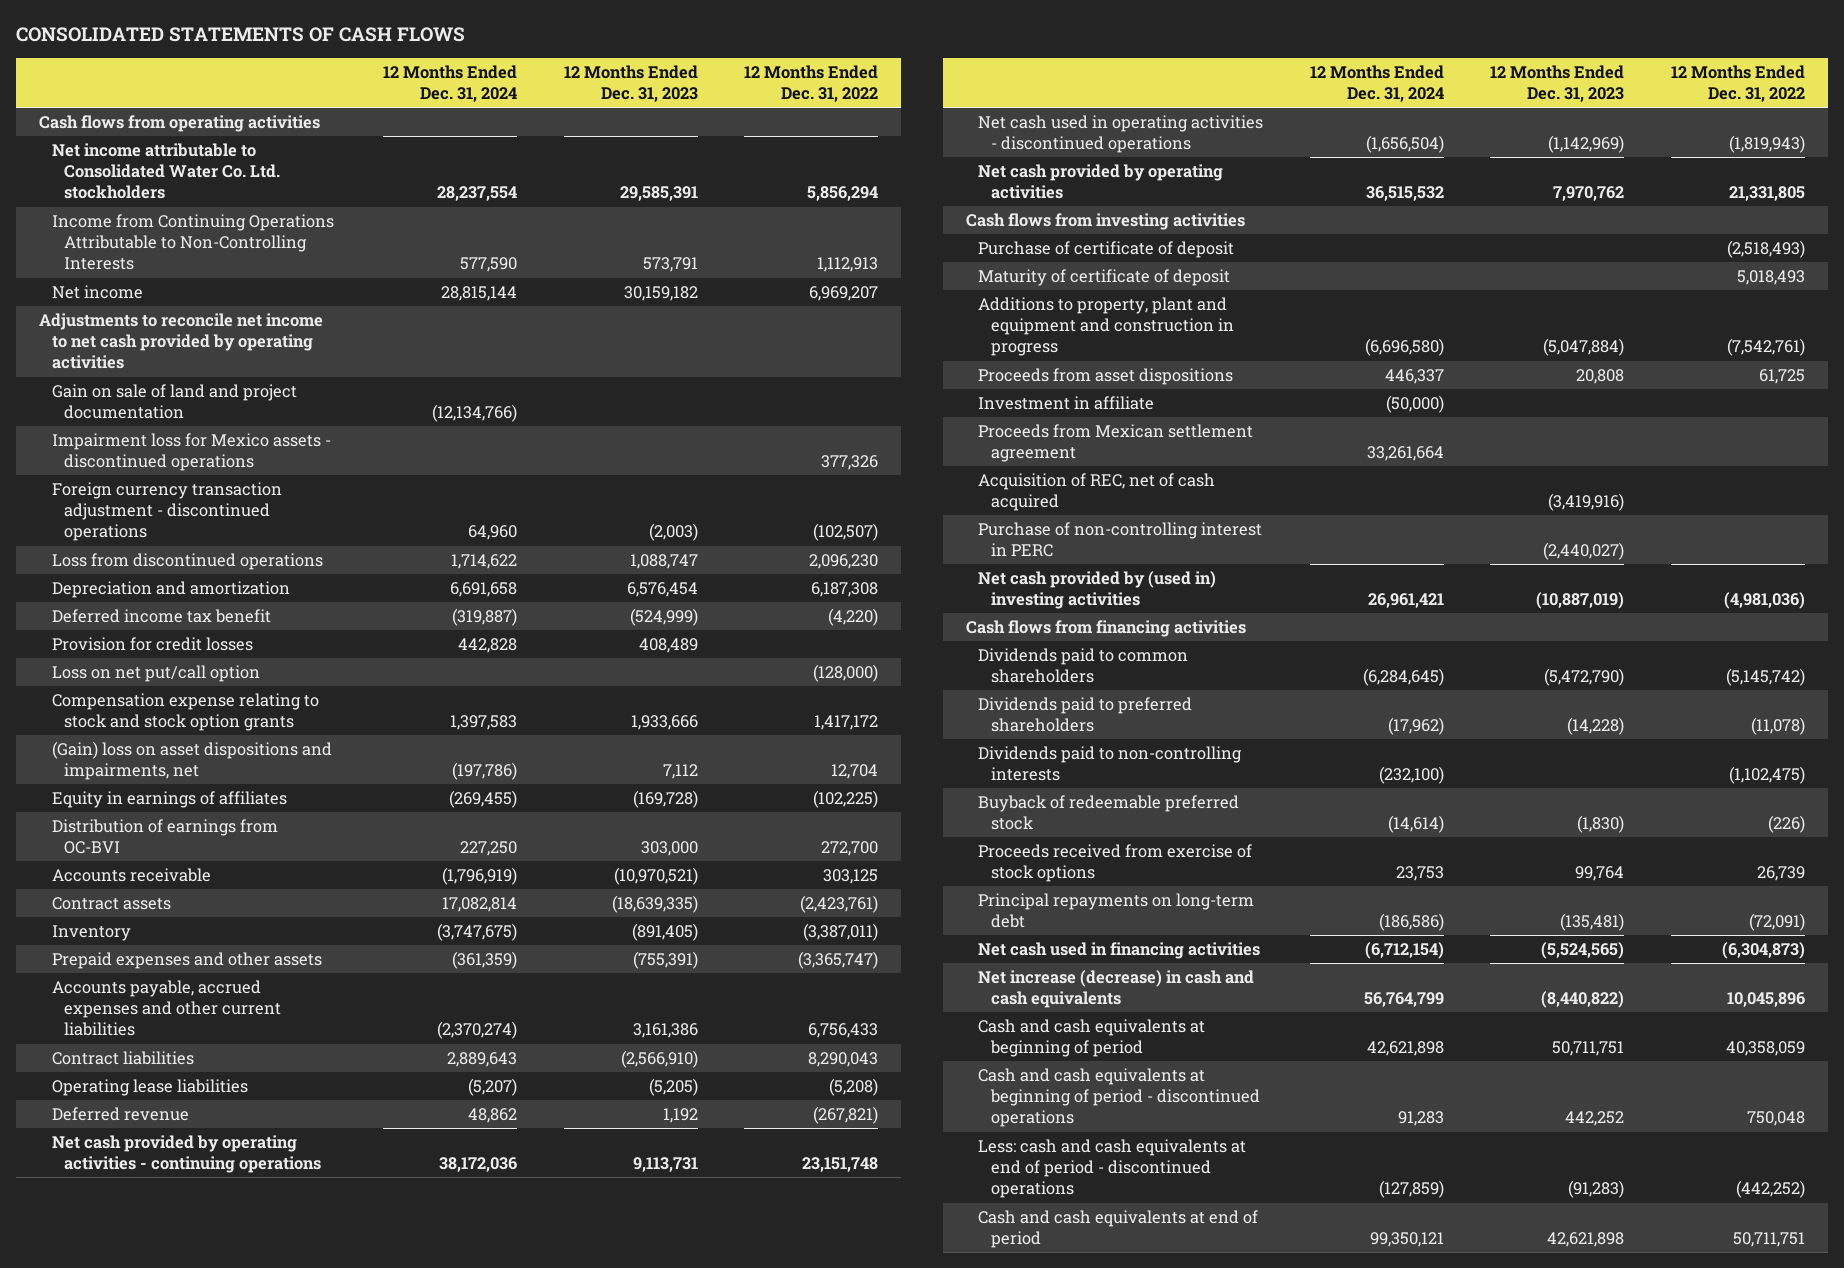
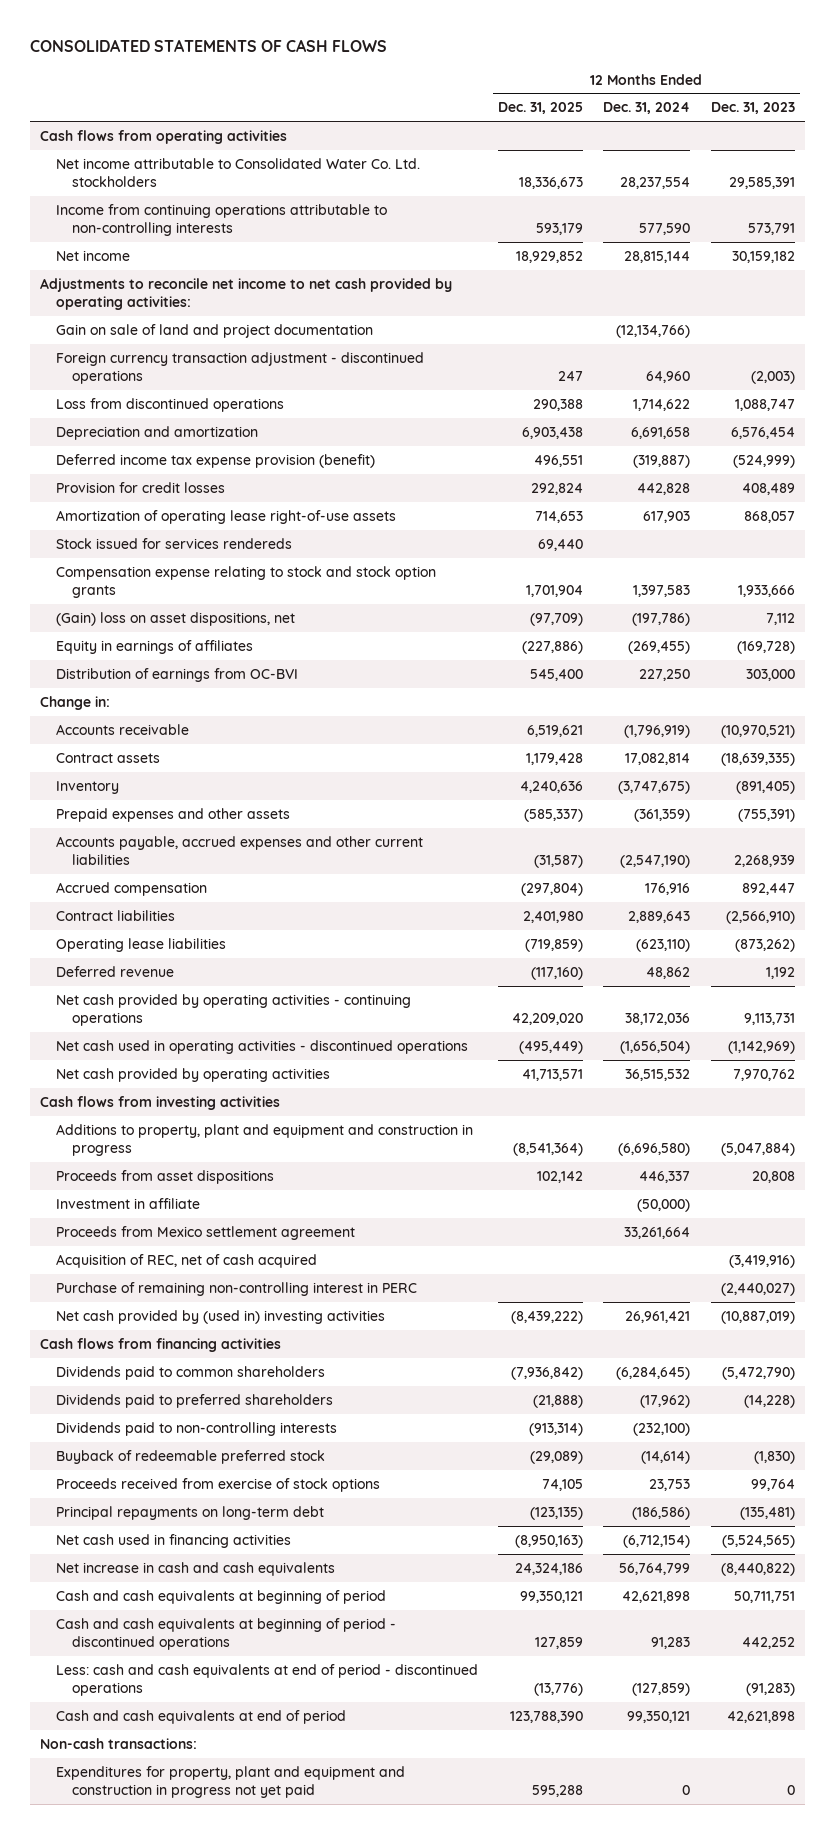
- | 12 Months Ended Dec. 31, 2024 | 12 Months Ended Dec. 31, 2023 | 12 Months Ended Dec. 31, 2022
+ | 12 Months Ended Dec. 31, 2025 | 12 Months Ended Dec. 31, 2024 | 12 Months Ended Dec. 31, 2023
- Income from Continuing Operations Attributable to Non-Controlling Interests | 577,590 | 573,791 | 1,112,913
+ Income from continuing operations attributable to non-controlling interests | 593,179 | 577,590 | 573,791
- Adjustments to reconcile net income to net cash provided by operating activities
+ Adjustments to reconcile net income to net cash provided by operating activities:
- Impairment loss for Mexico assets - discontinued operations | | | 377,326
- Deferred income tax benefit | (319,887) | (524,999) | (4,220)
+ Deferred income tax expense provision (benefit) | 496,551 | (319,887) | (524,999)
- Loss on net put/call option | | | (128,000)
+ Amortization of operating lease right-of-use assets | 714,653 | 617,903 | 868,057
+ Stock issued for services rendereds | 69,440 | |
- (Gain) loss on asset dispositions and impairments, net | (197,786) | 7,112 | 12,704
+ (Gain) loss on asset dispositions, net | (97,709) | (197,786) | 7,112
+ Change in:
- Accounts payable, accrued expenses and other current liabilities | (2,370,274) | 3,161,386 | 6,756,433
+ Accounts payable, accrued expenses and other current liabilities | (31,587) | (2,547,190) | 2,268,939
+ Accrued compensation | (297,804) | 176,916 | 892,447
- Operating lease liabilities | (5,207) | (5,205) | (5,208)
+ Operating lease liabilities | (719,859) | (623,110) | (873,262)
- Purchase of certificate of deposit | | | (2,518,493)
- Maturity of certificate of deposit | | | 5,018,493
- Proceeds from Mexican settlement agreement | 33,261,664 | |
+ Proceeds from Mexico settlement agreement | | 33,261,664 |
- Purchase of non-controlling interest in PERC | | (2,440,027) |
+ Purchase of remaining non-controlling interest in PERC | | | (2,440,027)
- Net increase (decrease) in cash and cash equivalents | 56,764,799 | (8,440,822) | 10,045,896
+ Net increase in cash and cash equivalents | 24,324,186 | 56,764,799 | (8,440,822)
+ Non-cash transactions:
+ Expenditures for property, plant and equipment and construction in progress not yet paid | 595,288 | 0 | 0

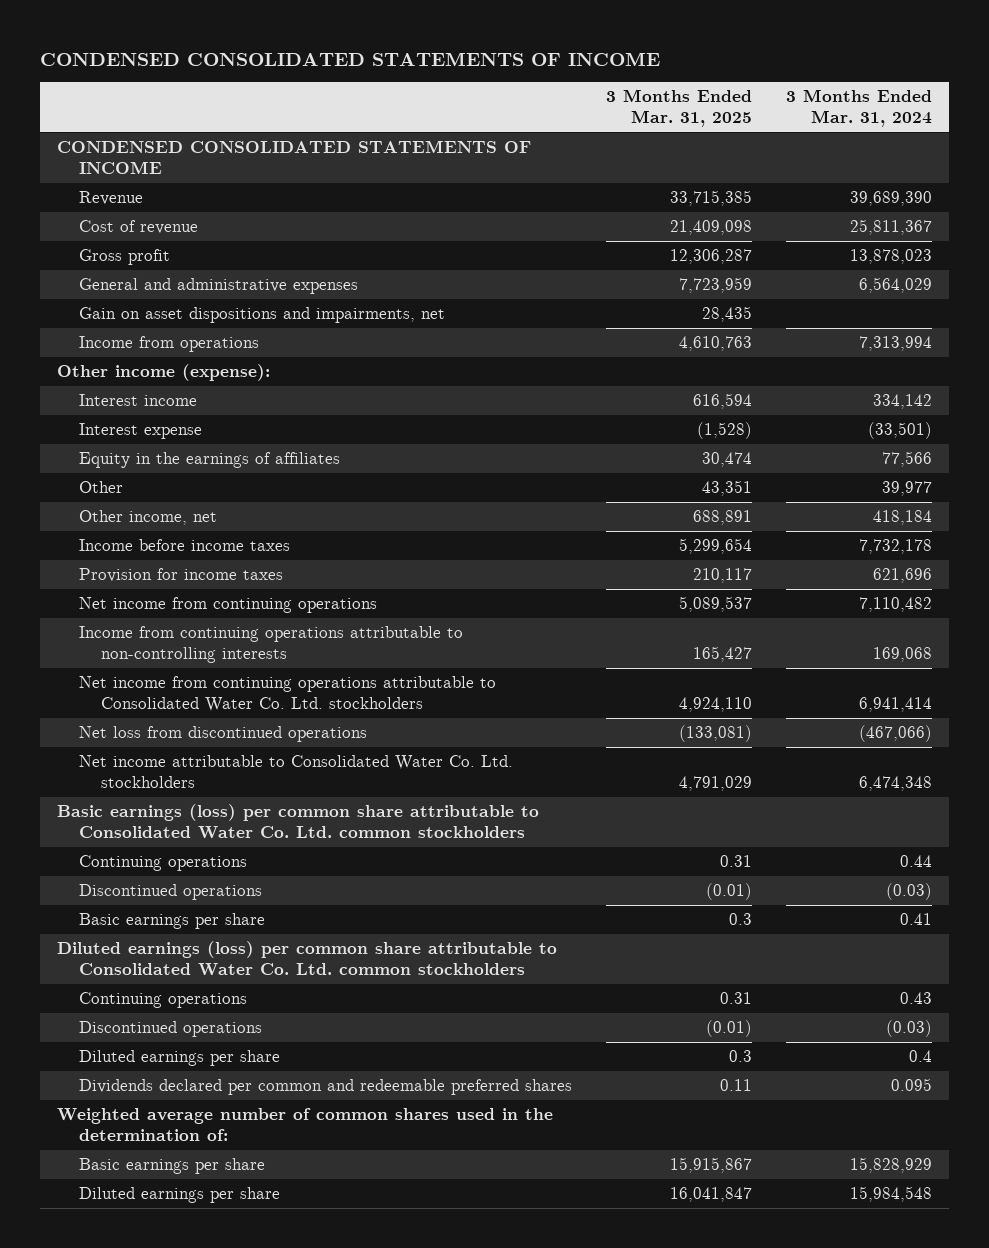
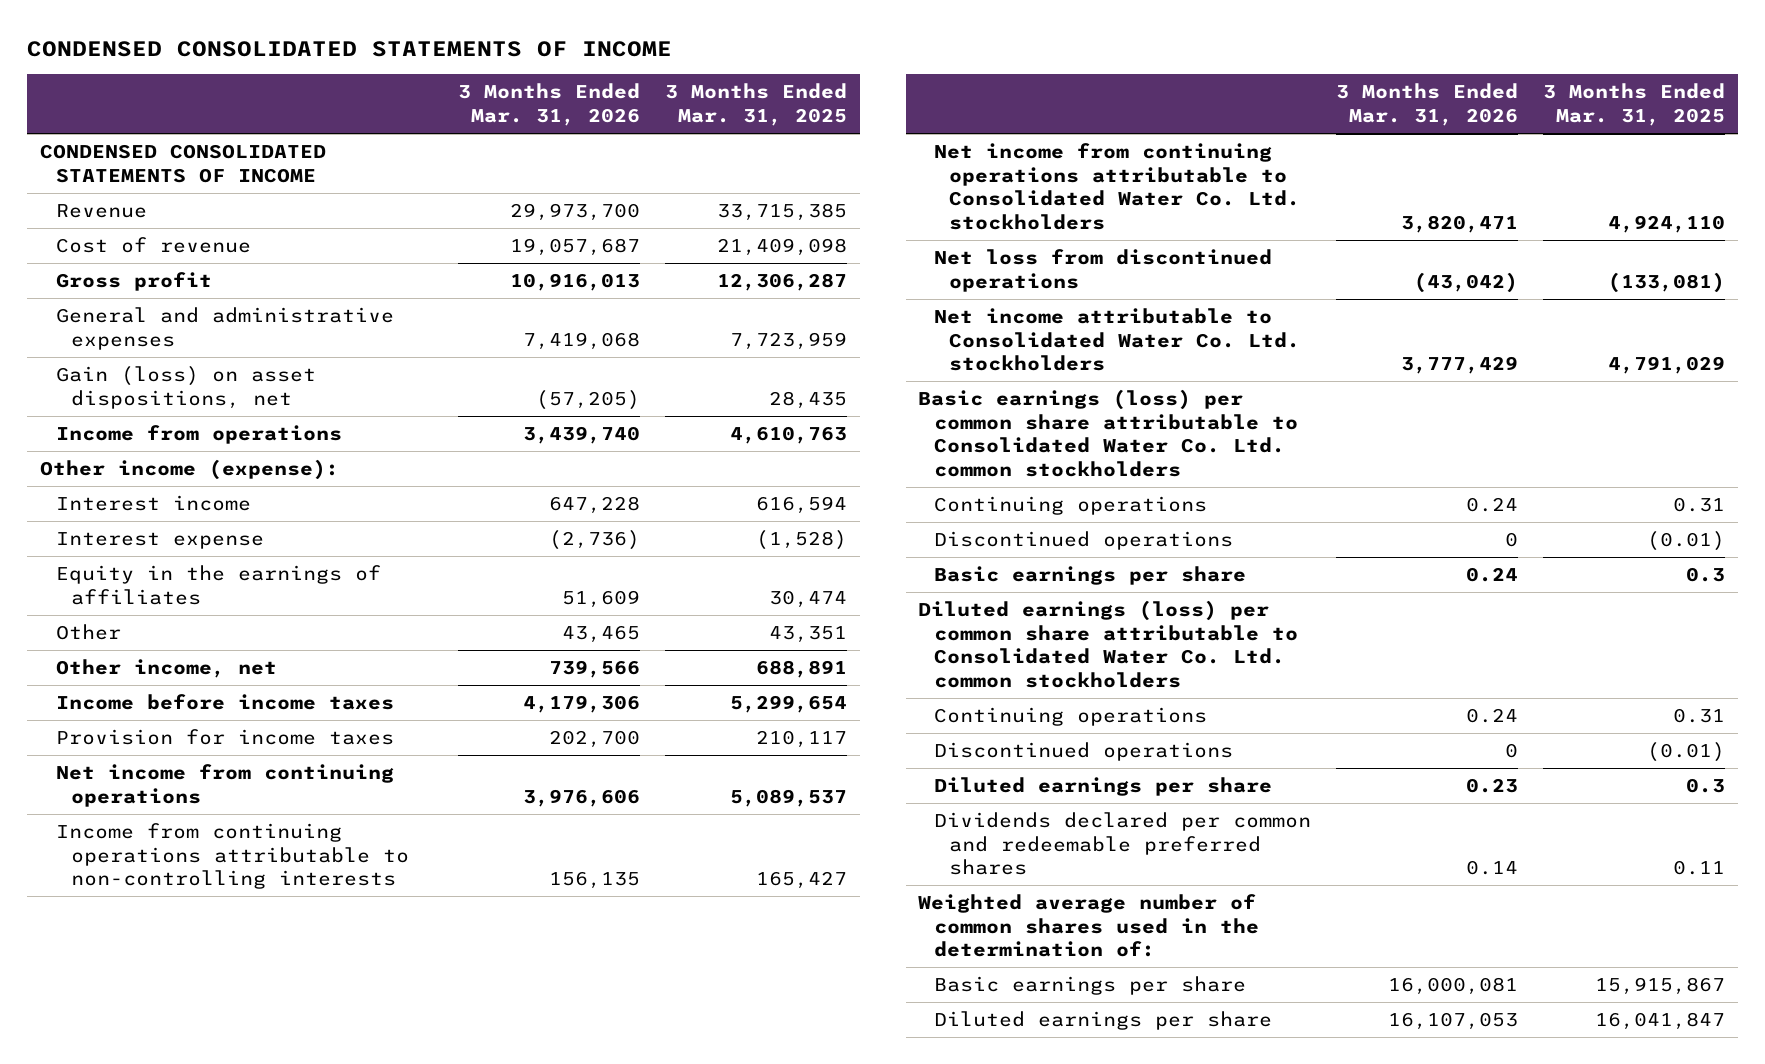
- | 3 Months Ended Mar. 31, 2025 | 3 Months Ended Mar. 31, 2024
+ | 3 Months Ended Mar. 31, 2026 | 3 Months Ended Mar. 31, 2025
- Gain on asset dispositions and impairments, net | 28,435 |
+ Gain (loss) on asset dispositions, net | (57,205) | 28,435

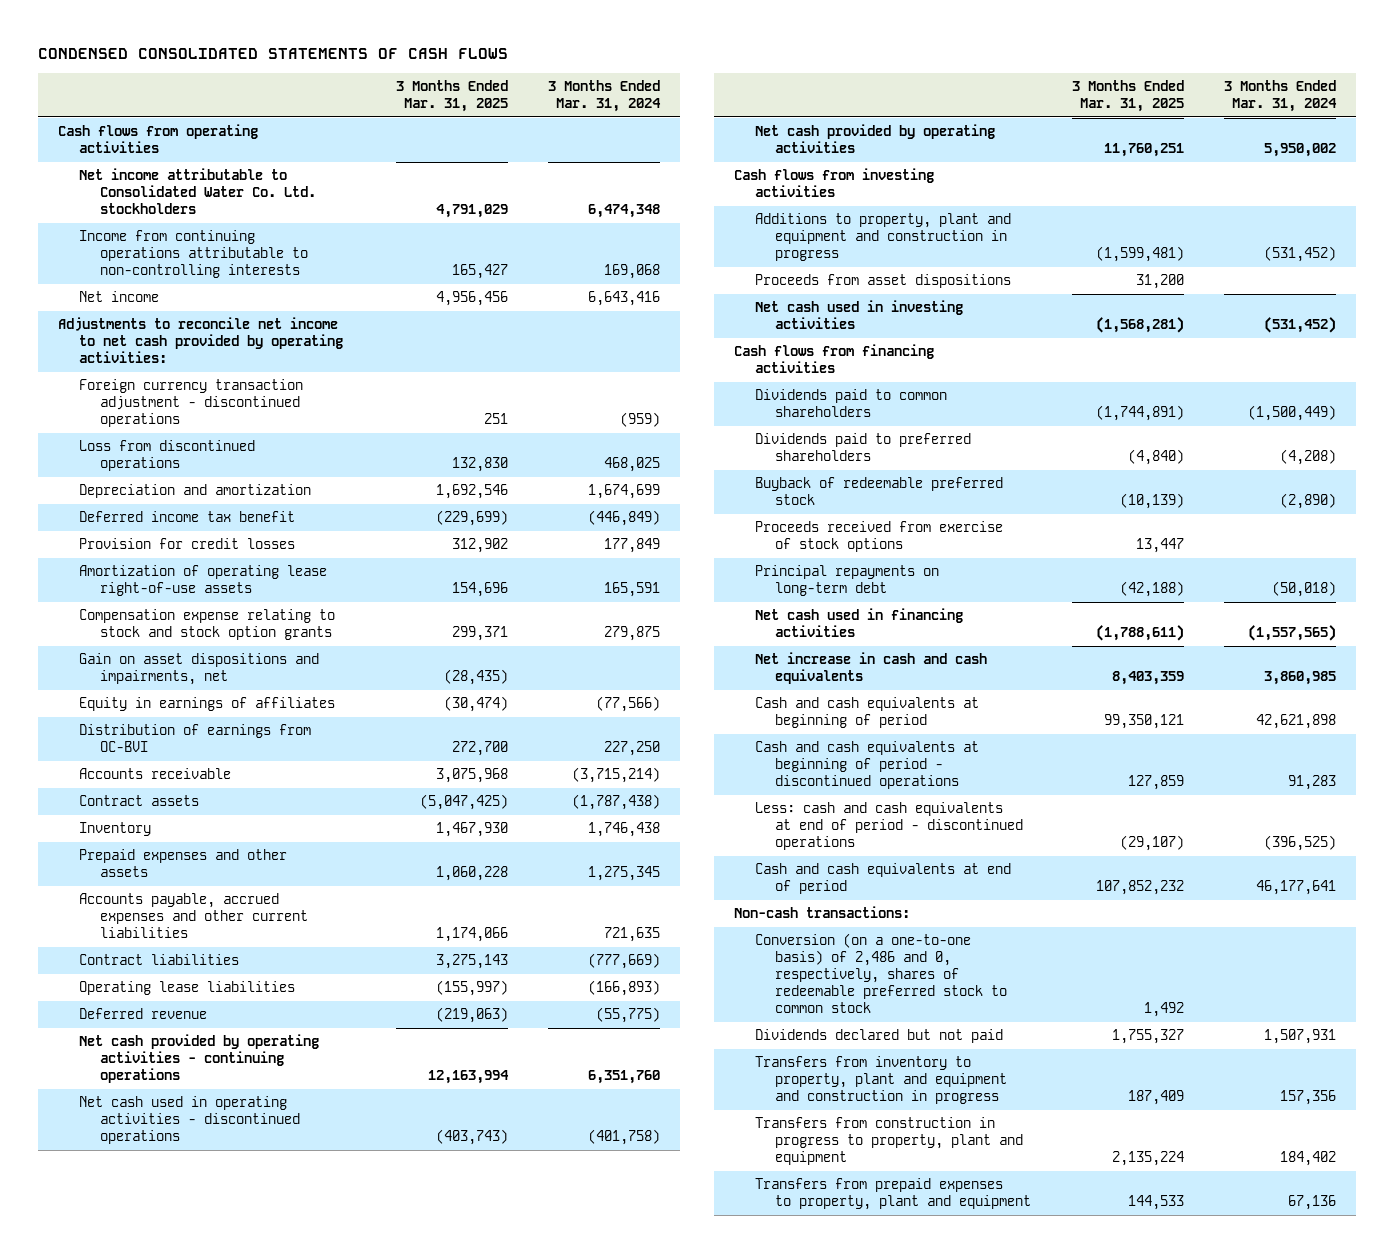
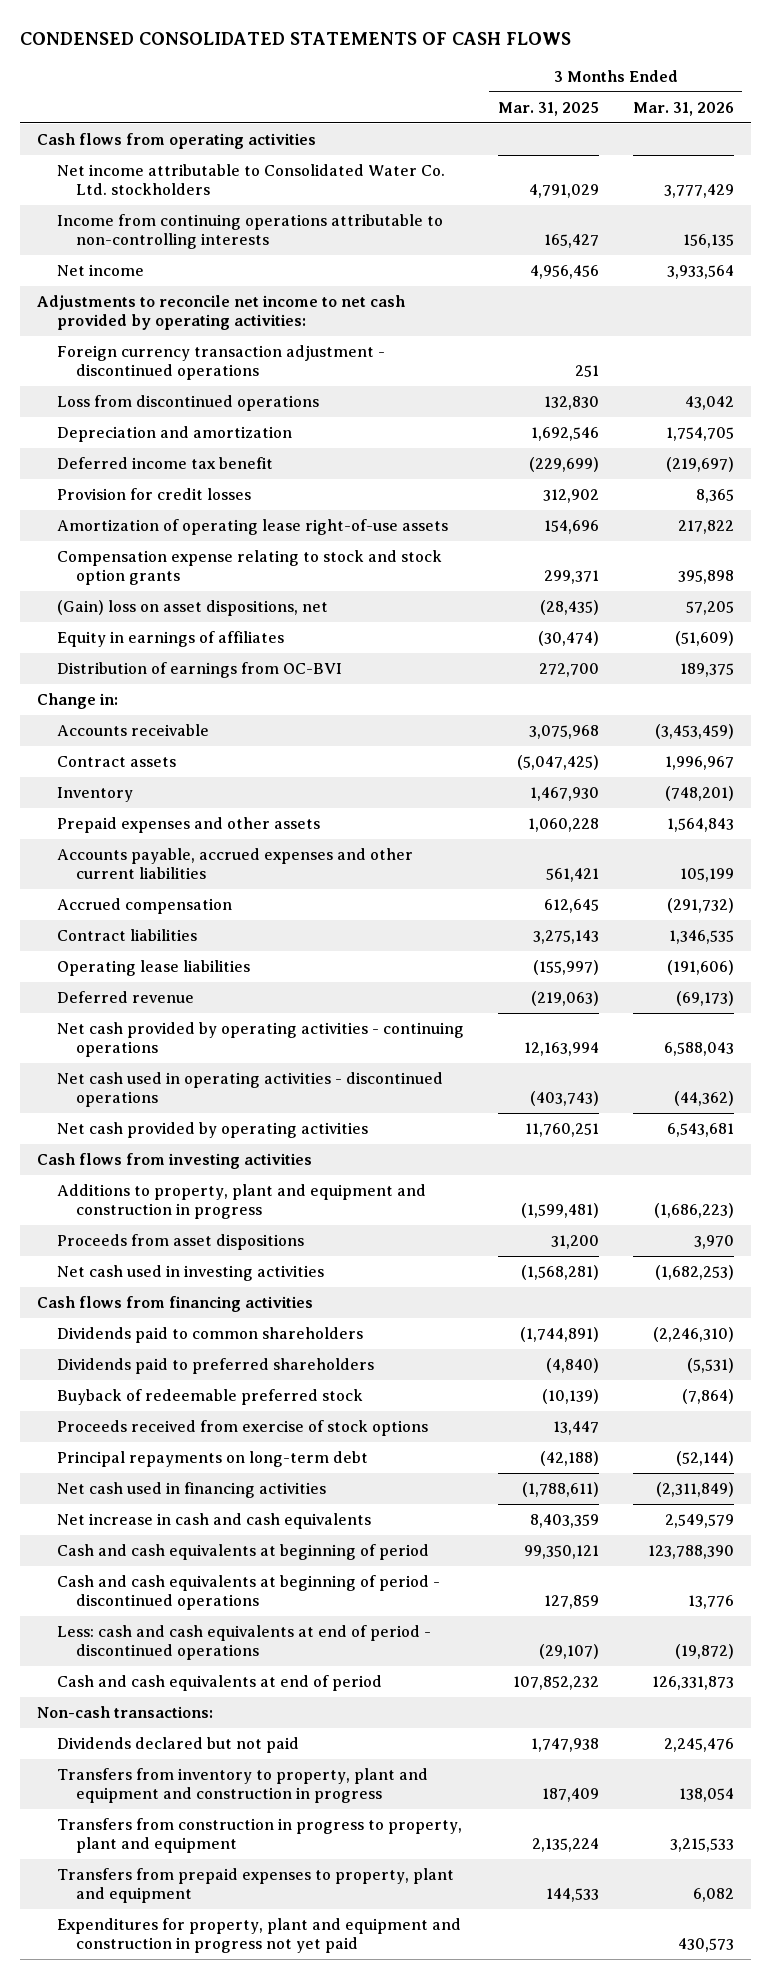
- | 3 Months Ended Mar. 31, 2025 | 3 Months Ended Mar. 31, 2024
+ | 3 Months Ended Mar. 31, 2025 | 3 Months Ended Mar. 31, 2026
- Gain on asset dispositions and impairments, net | (28,435) |
+ (Gain) loss on asset dispositions, net | (28,435) | 57,205
+ Change in:
- Accounts payable, accrued expenses and other current liabilities | 1,174,066 | 721,635
+ Accounts payable, accrued expenses and other current liabilities | 561,421 | 105,199
+ Accrued compensation | 612,645 | (291,732)
- Conversion (on a one-to-one basis) of 2,486 and 0, respectively, shares of redeemable preferred stock to common stock | 1,492 |
- Dividends declared but not paid | 1,755,327 | 1,507,931
+ Dividends declared but not paid | 1,747,938 | 2,245,476
+ Expenditures for property, plant and equipment and construction in progress not yet paid | | 430,573

